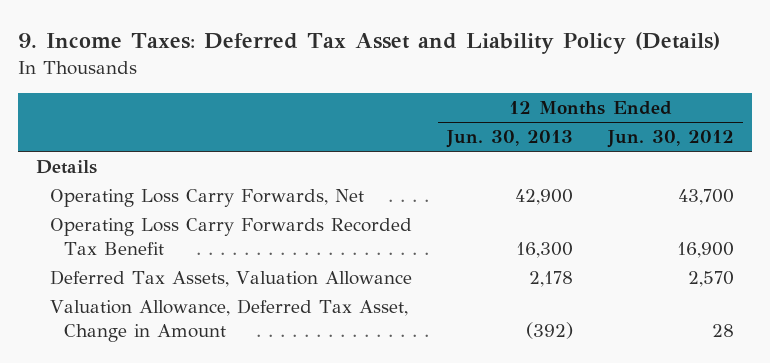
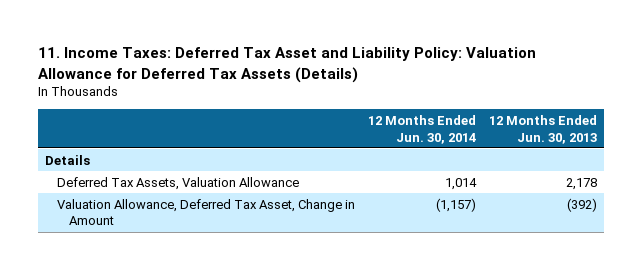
- 9. Income Taxes: Deferred Tax Asset and Liability Policy (Details)
+ 11. Income Taxes: Deferred Tax Asset and Liability Policy: Valuation Allowance for Deferred Tax Assets (Details)
- | 12 Months Ended Jun. 30, 2013 | 12 Months Ended Jun. 30, 2012
+ | 12 Months Ended Jun. 30, 2014 | 12 Months Ended Jun. 30, 2013
- Operating Loss Carry Forwards, Net | 42,900 | 43,700
- Operating Loss Carry Forwards Recorded Tax Benefit | 16,300 | 16,900

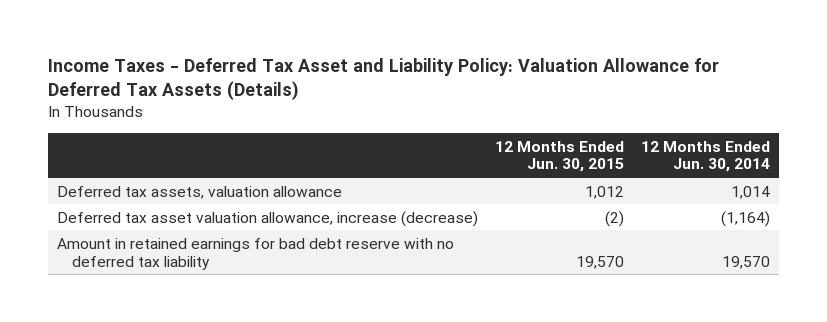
- 11. Income Taxes: Deferred Tax Asset and Liability Policy: Valuation Allowance for Deferred Tax Assets (Details)
+ Income Taxes - Deferred Tax Asset and Liability Policy: Valuation Allowance for Deferred Tax Assets (Details)
- | 12 Months Ended Jun. 30, 2014 | 12 Months Ended Jun. 30, 2013
+ | 12 Months Ended Jun. 30, 2015 | 12 Months Ended Jun. 30, 2014
- Details
- Deferred Tax Assets, Valuation Allowance | 1,014 | 2,178
- Valuation Allowance, Deferred Tax Asset, Change in Amount | (1,157) | (392)
+ Deferred tax assets, valuation allowance | 1,012 | 1,014
+ Deferred tax asset valuation allowance, increase (decrease) | (2) | (1,164)
+ Amount in retained earnings for bad debt reserve with no deferred tax liability | 19,570 | 19,570

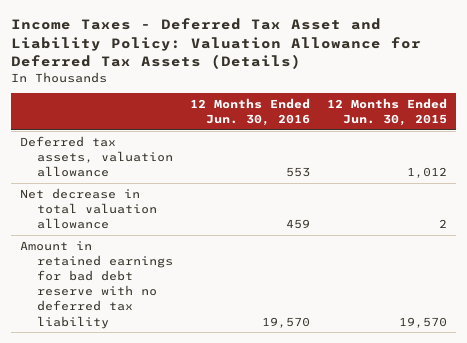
- | 12 Months Ended Jun. 30, 2015 | 12 Months Ended Jun. 30, 2014
+ | 12 Months Ended Jun. 30, 2016 | 12 Months Ended Jun. 30, 2015
- Deferred tax asset valuation allowance, increase (decrease) | (2) | (1,164)
+ Net decrease in total valuation allowance | 459 | 2

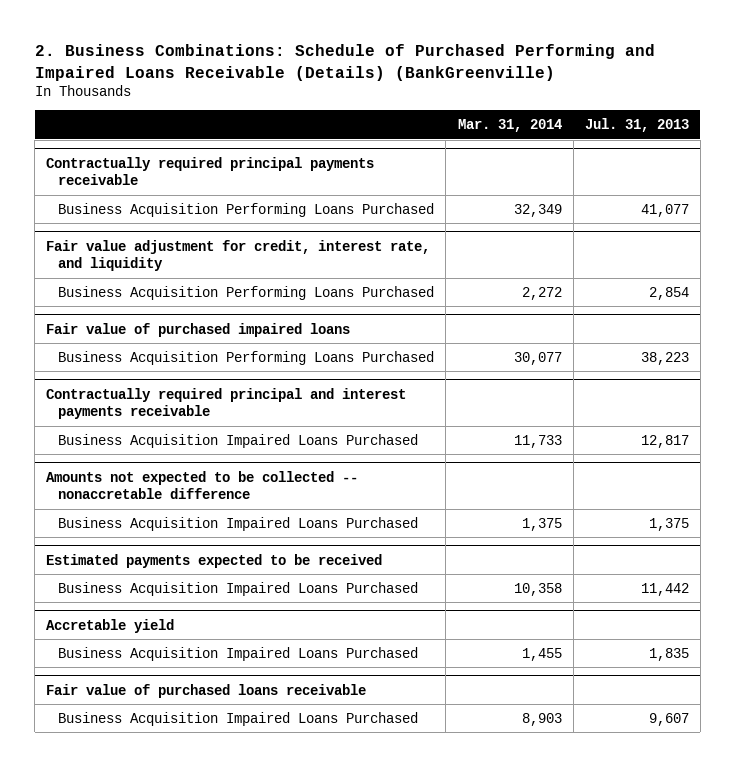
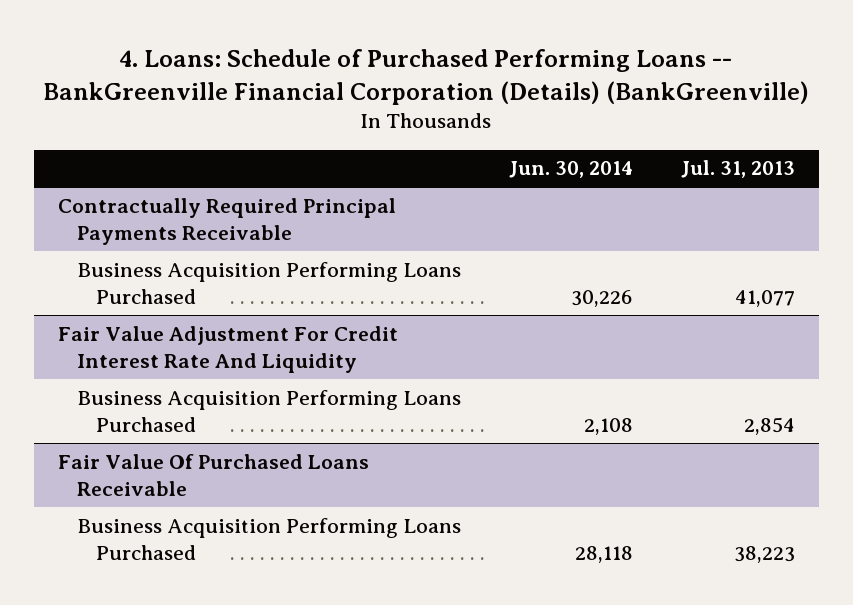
- 2. Business Combinations: Schedule of Purchased Performing and Impaired Loans Receivable (Details) (BankGreenville)
+ 4. Loans: Schedule of Purchased Performing Loans -- BankGreenville Financial Corporation (Details) (BankGreenville)
- | Mar. 31, 2014 | Jul. 31, 2013
+ | Jun. 30, 2014 | Jul. 31, 2013
- Contractually required principal payments receivable
+ Contractually Required Principal Payments Receivable
- Fair value adjustment for credit, interest rate, and liquidity
+ Fair Value Adjustment For Credit Interest Rate And Liquidity
- Fair value of purchased impaired loans
+ Fair Value Of Purchased Loans Receivable
- Contractually required principal and interest payments receivable
- Business Acquisition Impaired Loans Purchased | 11,733 | 12,817
- Amounts not expected to be collected -- nonaccretable difference
- Business Acquisition Impaired Loans Purchased | 1,375 | 1,375
- Estimated payments expected to be received
- Business Acquisition Impaired Loans Purchased | 10,358 | 11,442
- Accretable yield
- Business Acquisition Impaired Loans Purchased | 1,455 | 1,835
- Fair value of purchased loans receivable
- Business Acquisition Impaired Loans Purchased | 8,903 | 9,607

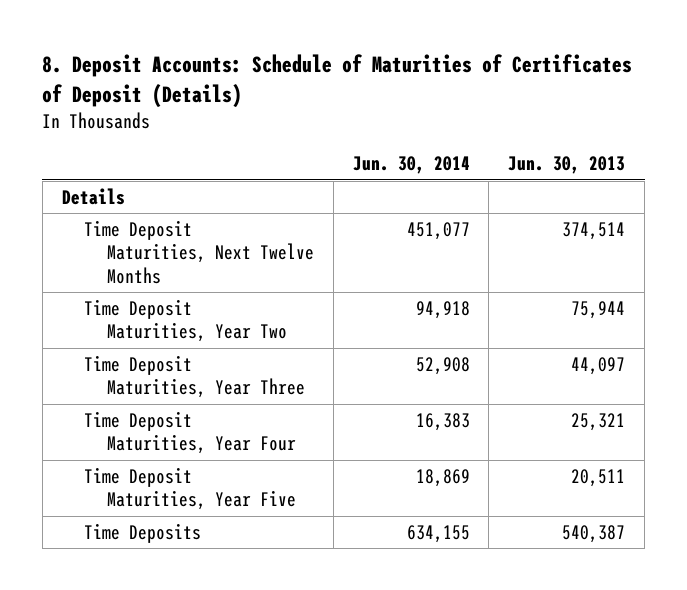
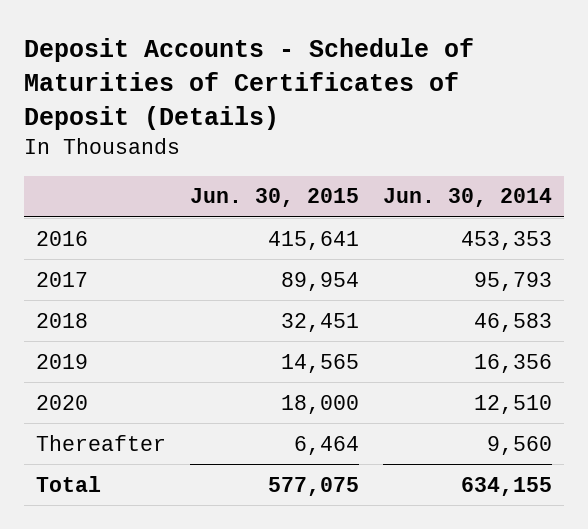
- 8. Deposit Accounts: Schedule of Maturities of Certificates of Deposit (Details)
+ Deposit Accounts - Schedule of Maturities of Certificates of Deposit (Details)
- | Jun. 30, 2014 | Jun. 30, 2013
+ | Jun. 30, 2015 | Jun. 30, 2014
- Details
- Time Deposit Maturities, Next Twelve Months | 451,077 | 374,514
- Time Deposit Maturities, Year Two | 94,918 | 75,944
- Time Deposit Maturities, Year Three | 52,908 | 44,097
- Time Deposit Maturities, Year Four | 16,383 | 25,321
- Time Deposit Maturities, Year Five | 18,869 | 20,511
- Time Deposits | 634,155 | 540,387
+ 2016 | 415,641 | 453,353
+ 2017 | 89,954 | 95,793
+ 2018 | 32,451 | 46,583
+ 2019 | 14,565 | 16,356
+ 2020 | 18,000 | 12,510
+ Thereafter | 6,464 | 9,560
+ Total | 577,075 | 634,155

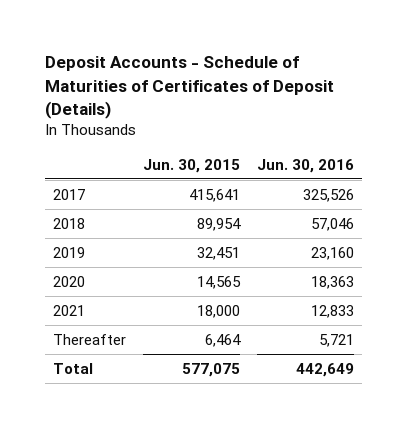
- | Jun. 30, 2015 | Jun. 30, 2014
+ | Jun. 30, 2015 | Jun. 30, 2016
- 2016 | 415,641 | 453,353
- 2017 | 89,954 | 95,793
- 2018 | 32,451 | 46,583
- 2019 | 14,565 | 16,356
- 2020 | 18,000 | 12,510
+ 2017 | 415,641 | 325,526
+ 2018 | 89,954 | 57,046
+ 2019 | 32,451 | 23,160
+ 2020 | 14,565 | 18,363
+ 2021 | 18,000 | 12,833

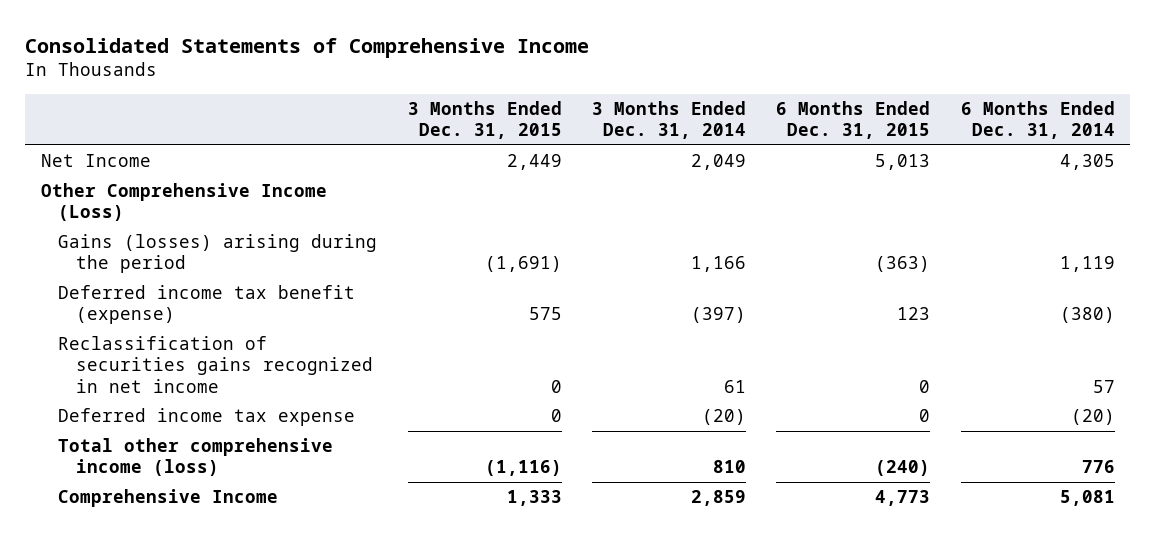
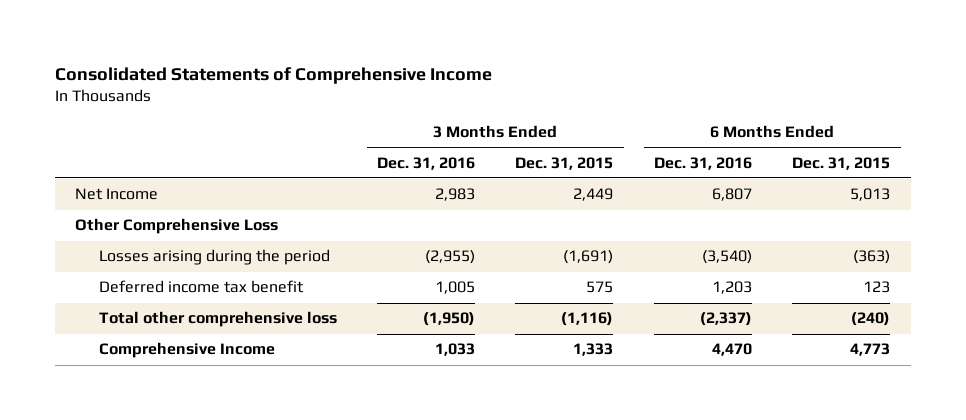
- | 3 Months Ended Dec. 31, 2015 | 3 Months Ended Dec. 31, 2014 | 6 Months Ended Dec. 31, 2015 | 6 Months Ended Dec. 31, 2014
+ | 3 Months Ended Dec. 31, 2016 | 3 Months Ended Dec. 31, 2015 | 6 Months Ended Dec. 31, 2016 | 6 Months Ended Dec. 31, 2015
- Other Comprehensive Income (Loss)
- Gains (losses) arising during the period | (1,691) | 1,166 | (363) | 1,119
- Deferred income tax benefit (expense) | 575 | (397) | 123 | (380)
- Reclassification of securities gains recognized in net income | 0 | 61 | 0 | 57
- Deferred income tax expense | 0 | (20) | 0 | (20)
- Total other comprehensive income (loss) | (1,116) | 810 | (240) | 776
+ Other Comprehensive Loss
+ Losses arising during the period | (2,955) | (1,691) | (3,540) | (363)
+ Deferred income tax benefit | 1,005 | 575 | 1,203 | 123
+ Total other comprehensive loss | (1,950) | (1,116) | (2,337) | (240)

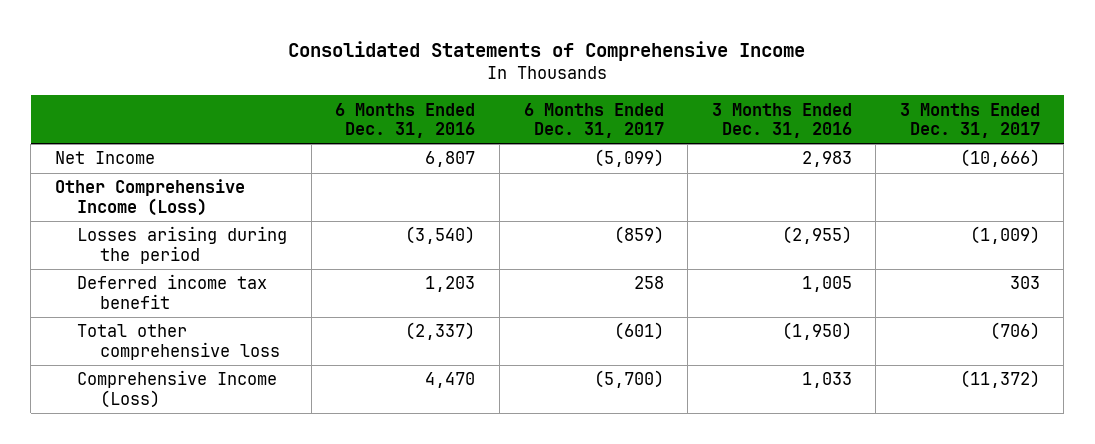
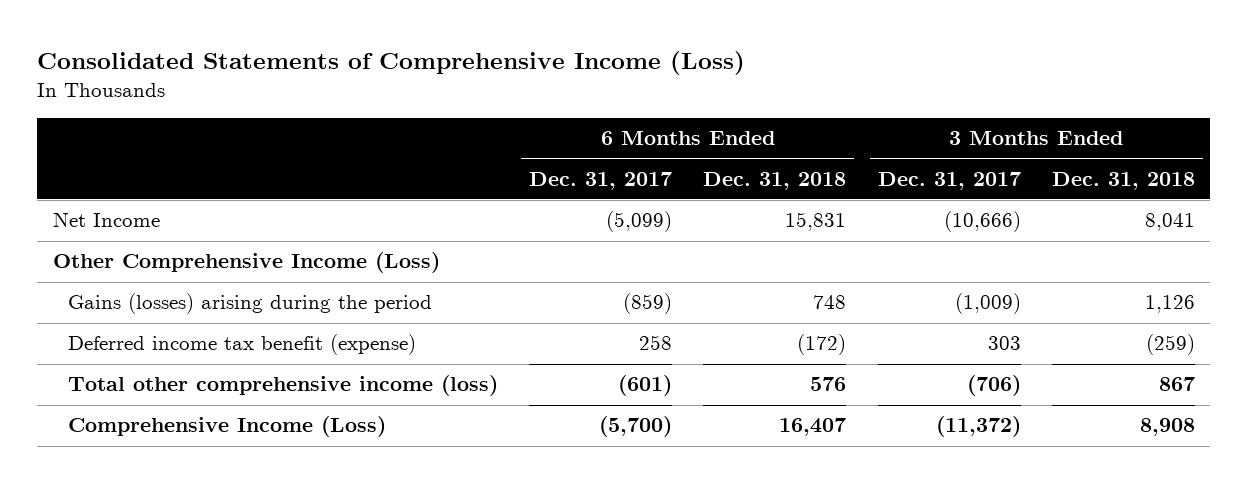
- Consolidated Statements of Comprehensive Income
+ Consolidated Statements of Comprehensive Income (Loss)
- | 6 Months Ended Dec. 31, 2016 | 6 Months Ended Dec. 31, 2017 | 3 Months Ended Dec. 31, 2016 | 3 Months Ended Dec. 31, 2017
+ | 6 Months Ended Dec. 31, 2017 | 6 Months Ended Dec. 31, 2018 | 3 Months Ended Dec. 31, 2017 | 3 Months Ended Dec. 31, 2018
- Losses arising during the period | (3,540) | (859) | (2,955) | (1,009)
- Deferred income tax benefit | 1,203 | 258 | 1,005 | 303
- Total other comprehensive loss | (2,337) | (601) | (1,950) | (706)
+ Gains (losses) arising during the period | (859) | 748 | (1,009) | 1,126
+ Deferred income tax benefit (expense) | 258 | (172) | 303 | (259)
+ Total other comprehensive income (loss) | (601) | 576 | (706) | 867

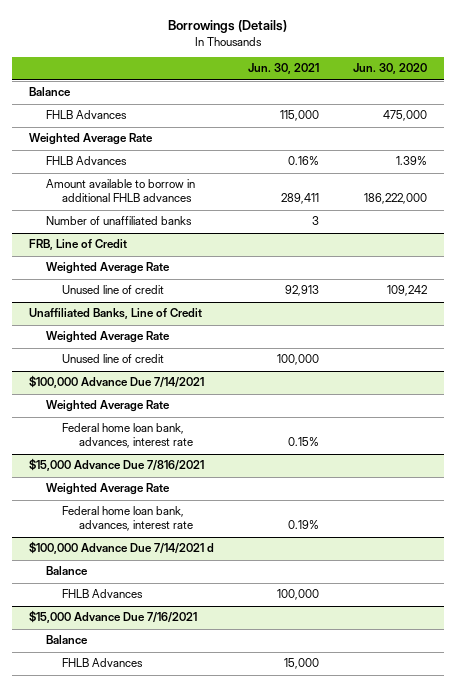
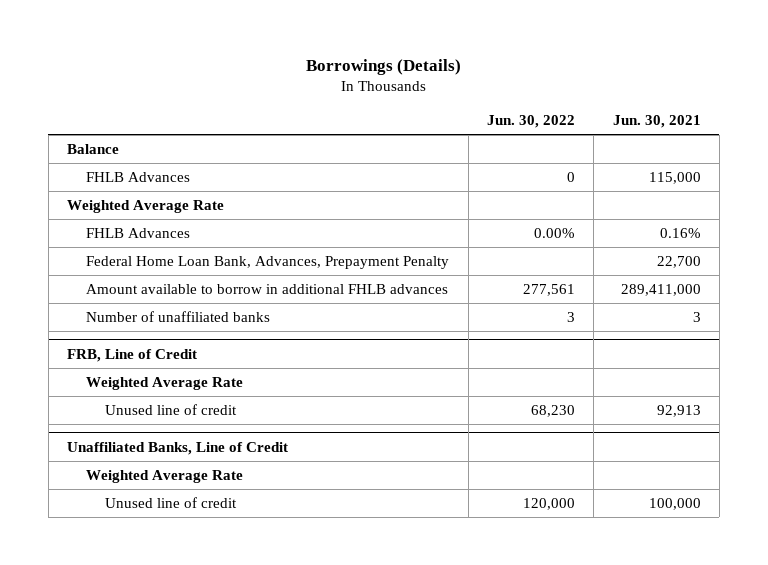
- | Jun. 30, 2021 | Jun. 30, 2020
+ | Jun. 30, 2022 | Jun. 30, 2021
- Amount available to borrow in additional FHLB advances | 289,411 | 186,222,000
+ Federal Home Loan Bank, Advances, Prepayment Penalty | | 22,700
+ Amount available to borrow in additional FHLB advances | 277,561 | 289,411,000
- $100,000 Advance Due 7/14/2021
- Weighted Average Rate
- Federal home loan bank, advances, interest rate | 0.15% |
- $15,000 Advance Due 7/816/2021
- Weighted Average Rate
- Federal home loan bank, advances, interest rate | 0.19% |
- $100,000 Advance Due 7/14/2021 d
- Balance
- FHLB Advances | 100,000 |
- $15,000 Advance Due 7/16/2021
- Balance
- FHLB Advances | 15,000 |

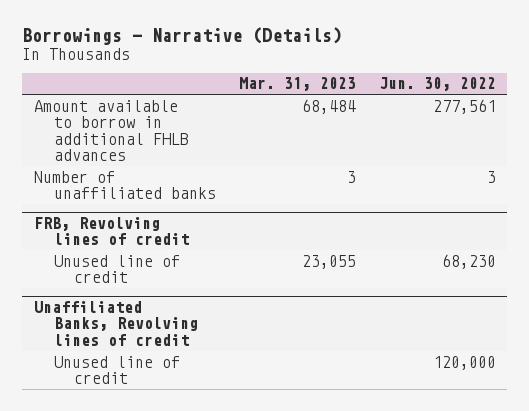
- Borrowings (Details)
+ Borrowings - Narrative (Details)
- | Jun. 30, 2022 | Jun. 30, 2021
+ | Mar. 31, 2023 | Jun. 30, 2022
- Balance
- FHLB Advances | 0 | 115,000
- Weighted Average Rate
- FHLB Advances | 0.00% | 0.16%
- Federal Home Loan Bank, Advances, Prepayment Penalty | | 22,700
- FRB, Line of Credit
- Weighted Average Rate
+ FRB, Revolving lines of credit
- Unaffiliated Banks, Line of Credit
- Weighted Average Rate
+ Unaffiliated Banks, Revolving lines of credit

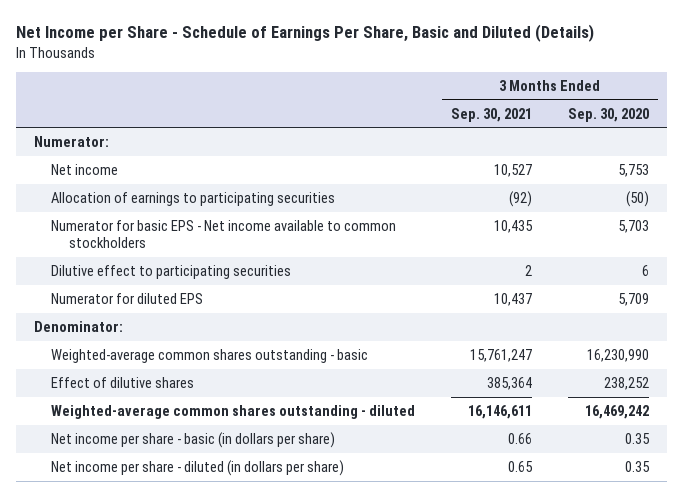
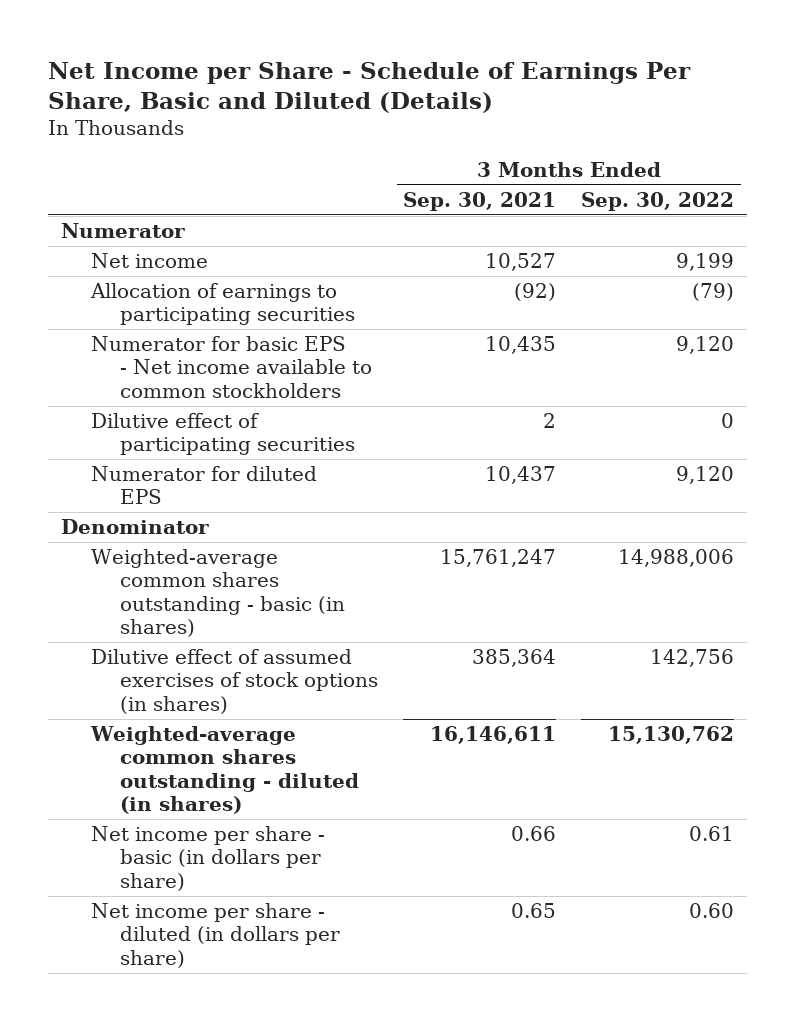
- | 3 Months Ended Sep. 30, 2021 | 3 Months Ended Sep. 30, 2020
+ | 3 Months Ended Sep. 30, 2021 | 3 Months Ended Sep. 30, 2022
- Numerator:
+ Numerator
- Dilutive effect to participating securities | 2 | 6
+ Dilutive effect of participating securities | 2 | 0
- Denominator:
- Weighted-average common shares outstanding - basic | 15,761,247 | 16,230,990
- Effect of dilutive shares | 385,364 | 238,252
- Weighted-average common shares outstanding - diluted | 16,146,611 | 16,469,242
+ Denominator
+ Weighted-average common shares outstanding - basic (in shares) | 15,761,247 | 14,988,006
+ Dilutive effect of assumed exercises of stock options (in shares) | 385,364 | 142,756
+ Weighted-average common shares outstanding - diluted (in shares) | 16,146,611 | 15,130,762

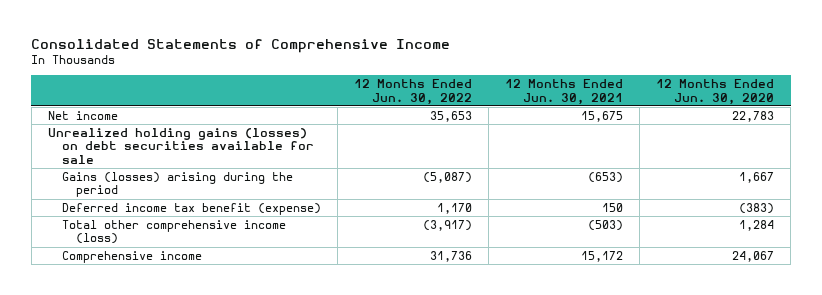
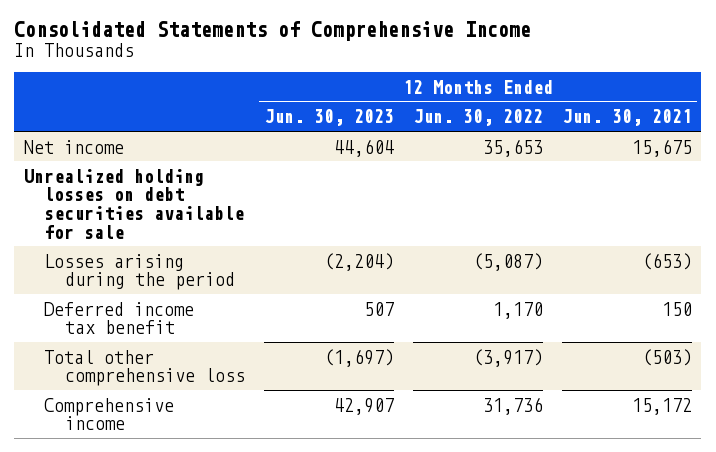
- | 12 Months Ended Jun. 30, 2022 | 12 Months Ended Jun. 30, 2021 | 12 Months Ended Jun. 30, 2020
+ | 12 Months Ended Jun. 30, 2023 | 12 Months Ended Jun. 30, 2022 | 12 Months Ended Jun. 30, 2021
- Unrealized holding gains (losses) on debt securities available for sale
- Gains (losses) arising during the period | (5,087) | (653) | 1,667
- Deferred income tax benefit (expense) | 1,170 | 150 | (383)
- Total other comprehensive income (loss) | (3,917) | (503) | 1,284
+ Unrealized holding losses on debt securities available for sale
+ Losses arising during the period | (2,204) | (5,087) | (653)
+ Deferred income tax benefit | 507 | 1,170 | 150
+ Total other comprehensive loss | (1,697) | (3,917) | (503)

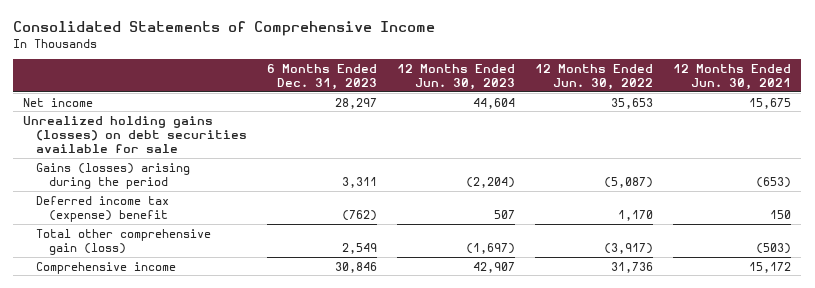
- | 12 Months Ended Jun. 30, 2023 | 12 Months Ended Jun. 30, 2022 | 12 Months Ended Jun. 30, 2021
+ | 6 Months Ended Dec. 31, 2023 | 12 Months Ended Jun. 30, 2023 | 12 Months Ended Jun. 30, 2022 | 12 Months Ended Jun. 30, 2021
- Unrealized holding losses on debt securities available for sale
- Losses arising during the period | (2,204) | (5,087) | (653)
- Deferred income tax benefit | 507 | 1,170 | 150
- Total other comprehensive loss | (1,697) | (3,917) | (503)
+ Unrealized holding gains (losses) on debt securities available for sale
+ Gains (losses) arising during the period | 3,311 | (2,204) | (5,087) | (653)
+ Deferred income tax (expense) benefit | (762) | 507 | 1,170 | 150
+ Total other comprehensive gain (loss) | 2,549 | (1,697) | (3,917) | (503)

